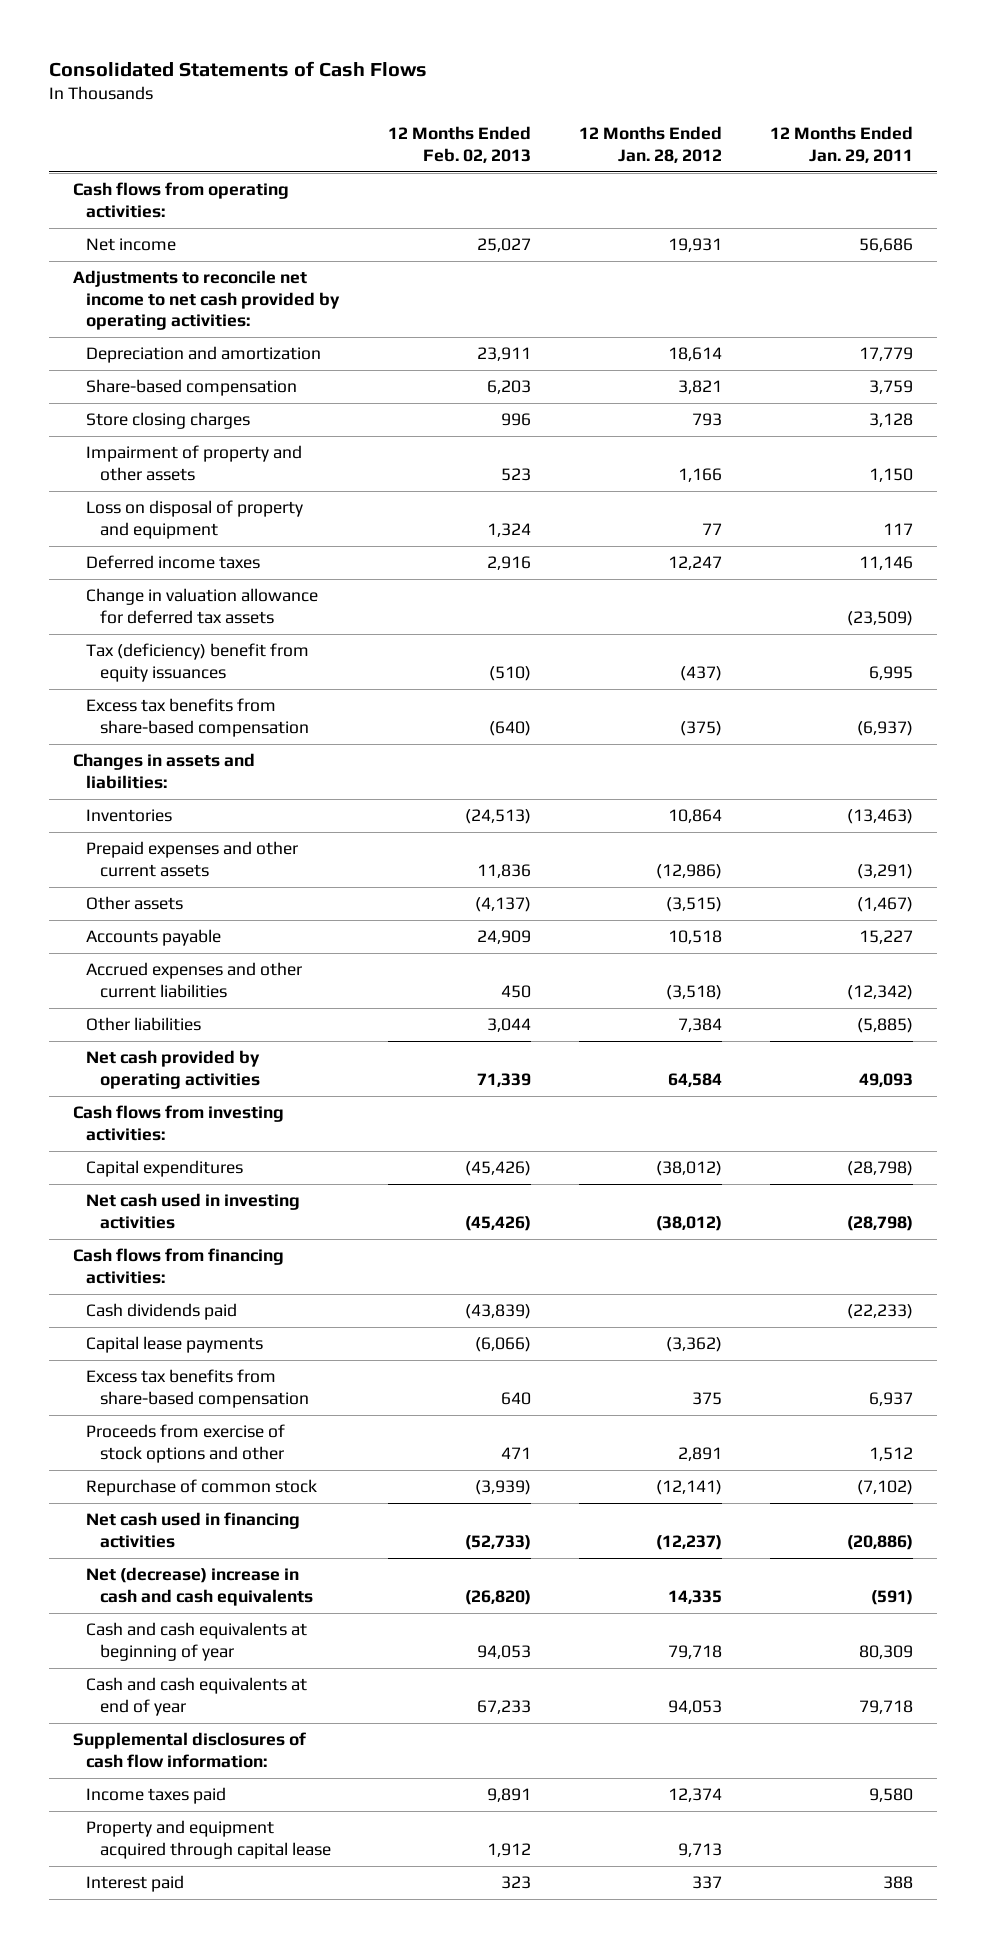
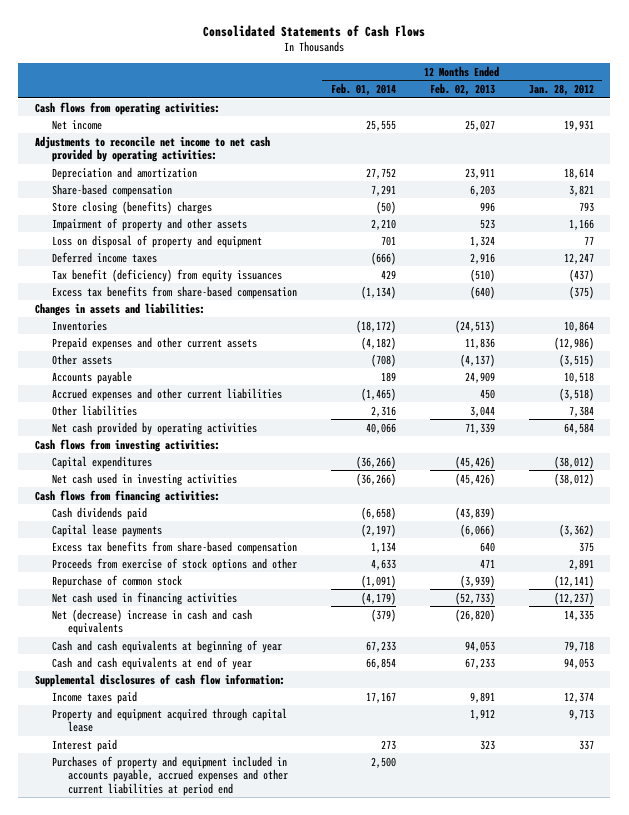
- | 12 Months Ended Feb. 02, 2013 | 12 Months Ended Jan. 28, 2012 | 12 Months Ended Jan. 29, 2011
+ | 12 Months Ended Feb. 01, 2014 | 12 Months Ended Feb. 02, 2013 | 12 Months Ended Jan. 28, 2012
- Store closing charges | 996 | 793 | 3,128
+ Store closing (benefits) charges | (50) | 996 | 793
- Change in valuation allowance for deferred tax assets | | | (23,509)
- Tax (deficiency) benefit from equity issuances | (510) | (437) | 6,995
+ Tax benefit (deficiency) from equity issuances | 429 | (510) | (437)
+ Purchases of property and equipment included in accounts payable, accrued expenses and other current liabilities at period end | 2,500 | |

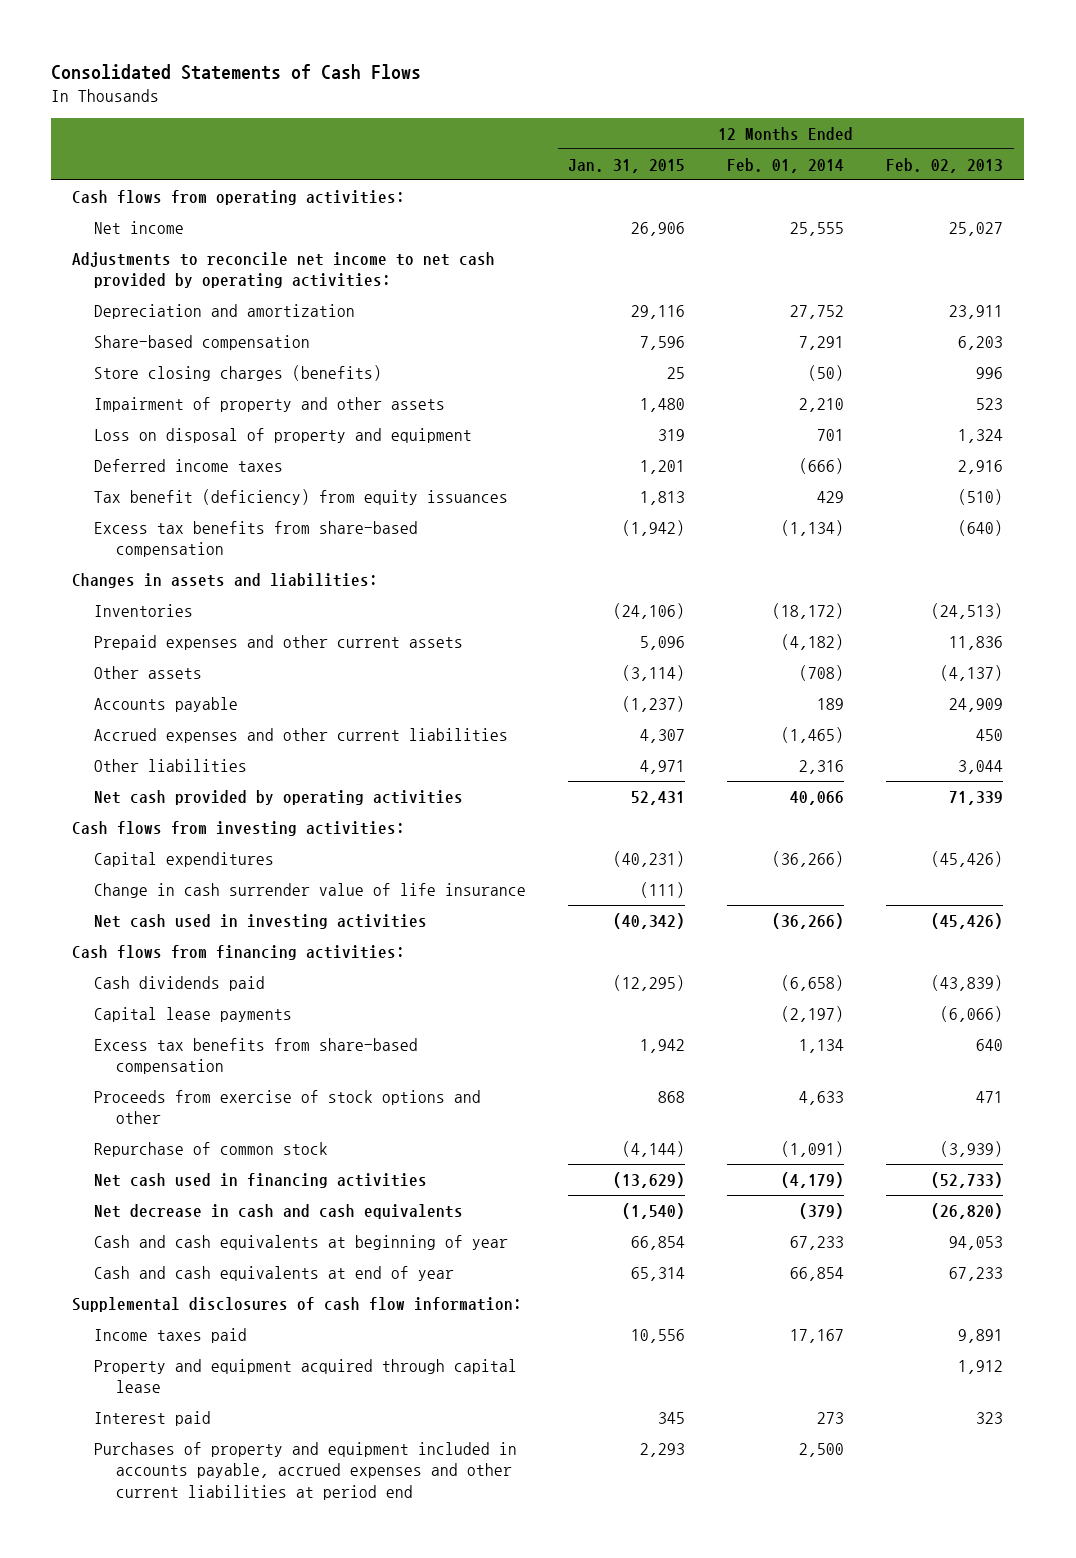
- | 12 Months Ended Feb. 01, 2014 | 12 Months Ended Feb. 02, 2013 | 12 Months Ended Jan. 28, 2012
+ | 12 Months Ended Jan. 31, 2015 | 12 Months Ended Feb. 01, 2014 | 12 Months Ended Feb. 02, 2013
- Store closing (benefits) charges | (50) | 996 | 793
+ Store closing charges (benefits) | 25 | (50) | 996
+ Change in cash surrender value of life insurance | (111) | |
- Net (decrease) increase in cash and cash equivalents | (379) | (26,820) | 14,335
+ Net decrease in cash and cash equivalents | (1,540) | (379) | (26,820)

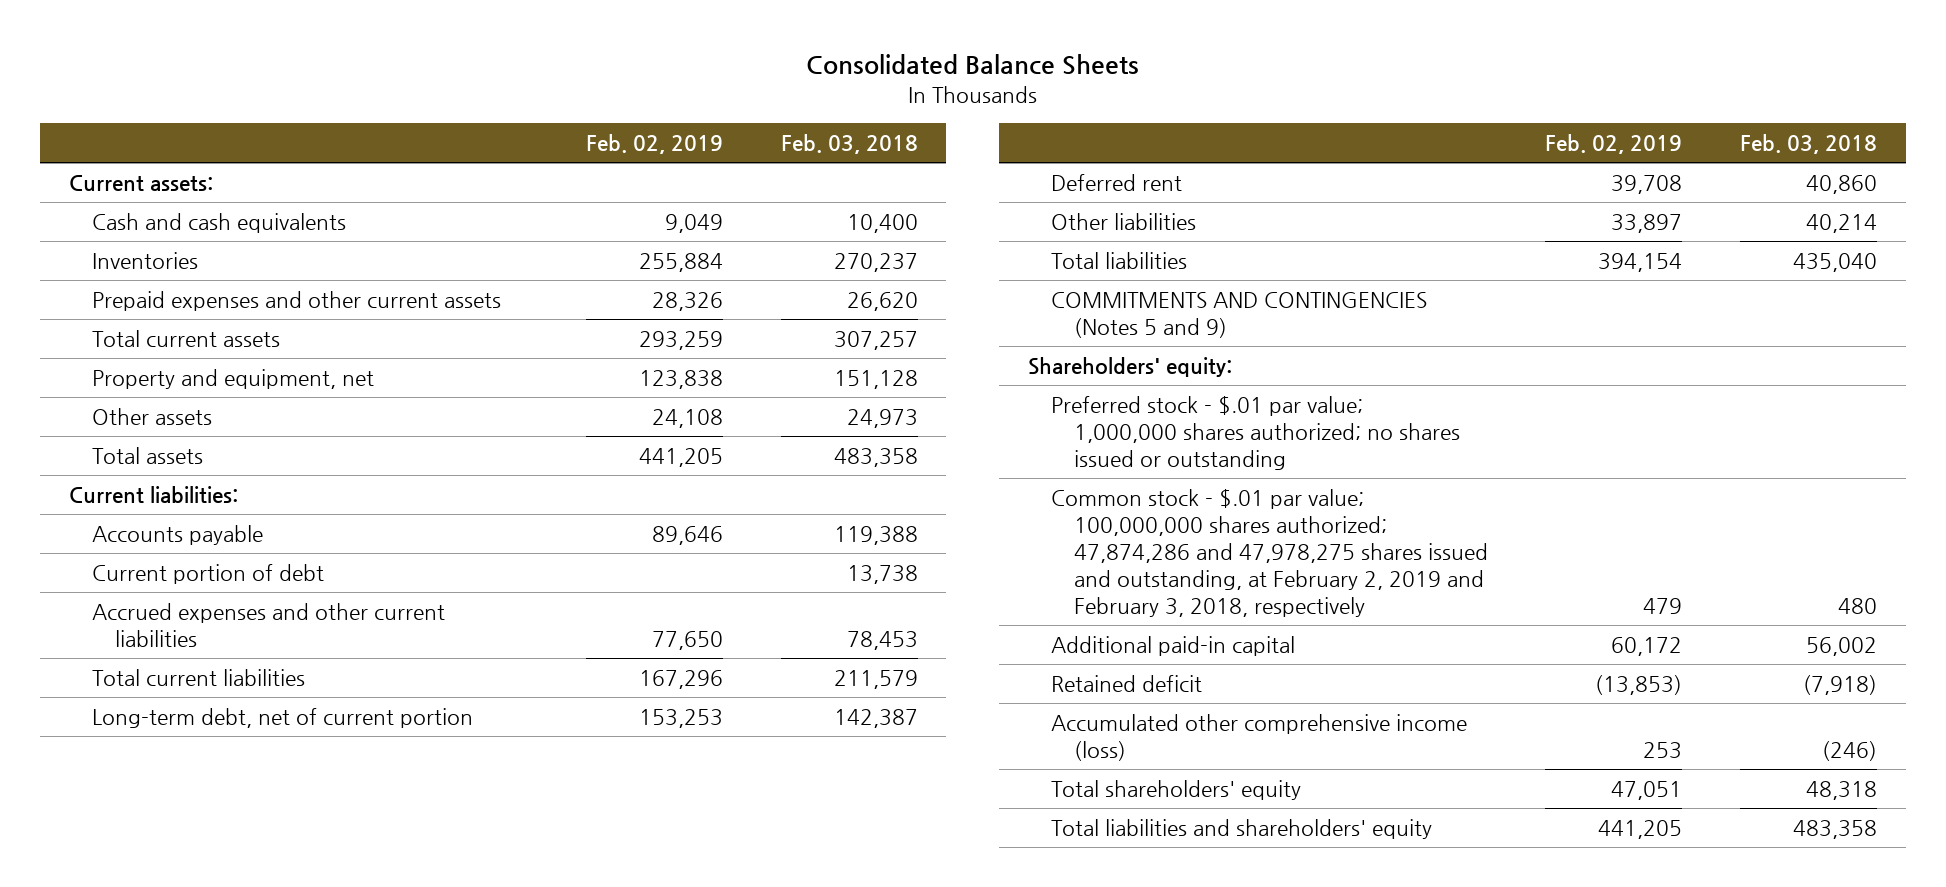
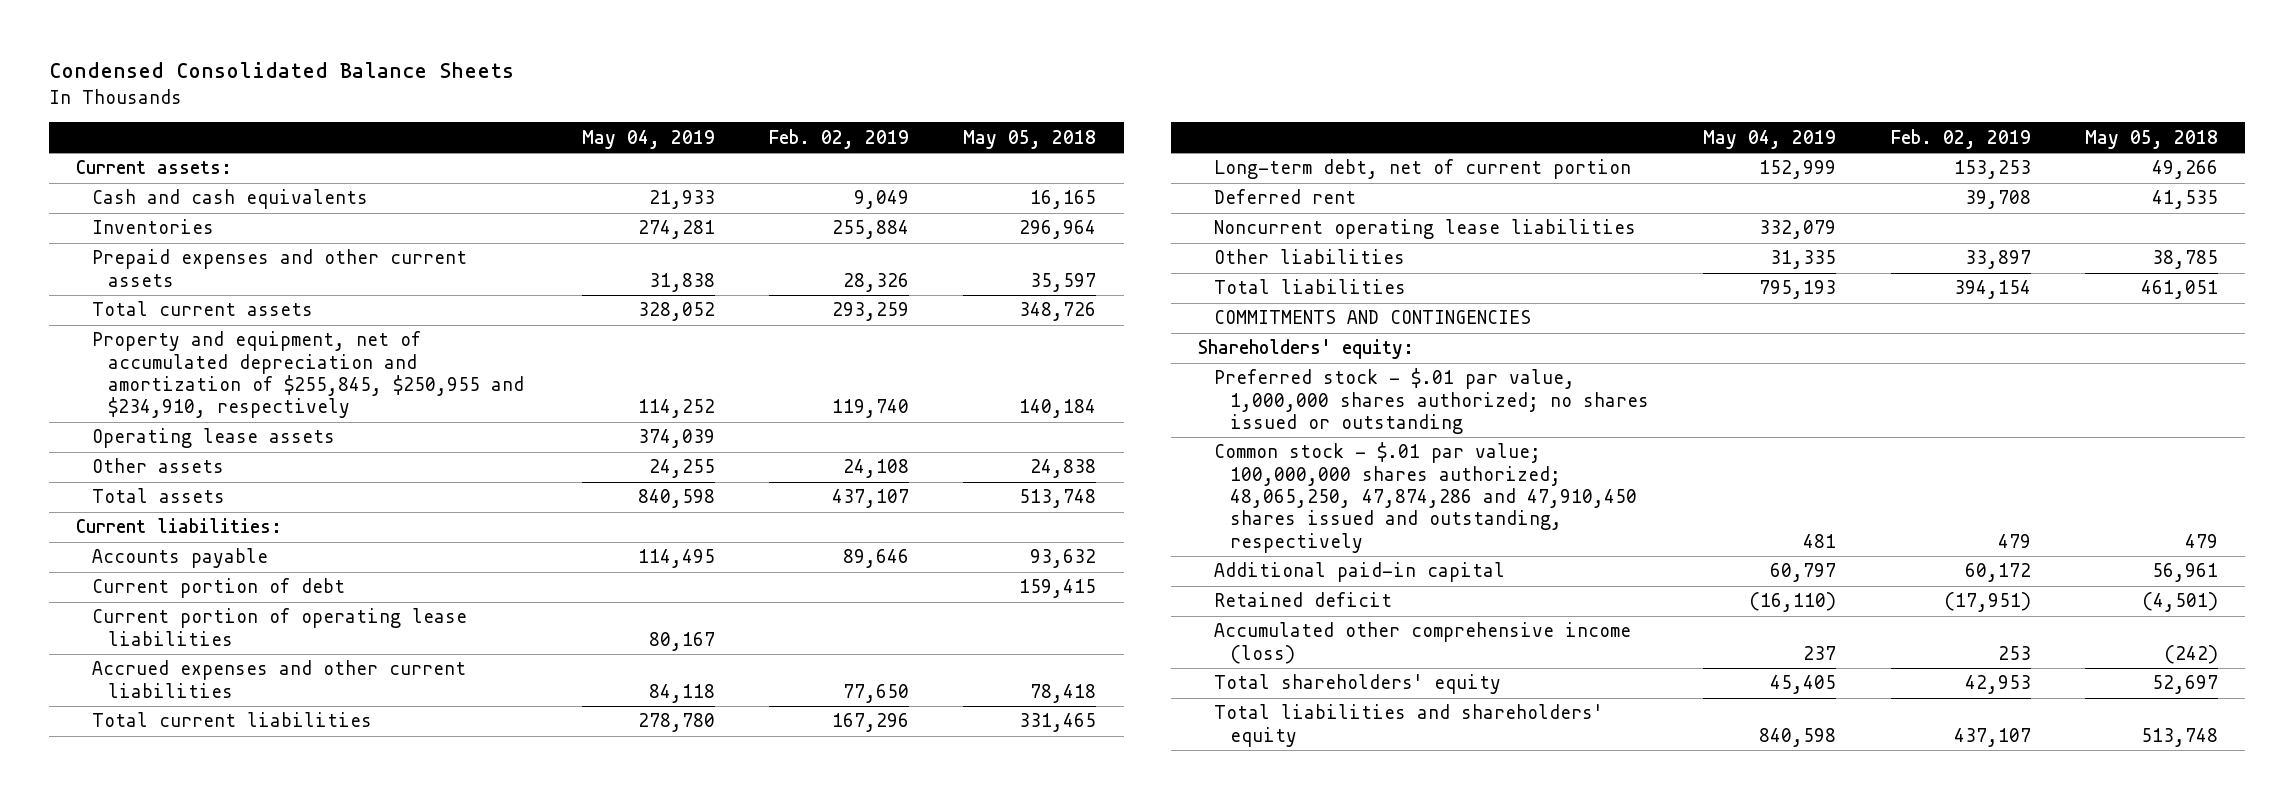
- Consolidated Balance Sheets
+ Condensed Consolidated Balance Sheets
- | Feb. 02, 2019 | Feb. 03, 2018
+ | May 04, 2019 | Feb. 02, 2019 | May 05, 2018
- Property and equipment, net | 123,838 | 151,128
+ Property and equipment, net of accumulated depreciation and amortization of $255,845, $250,955 and $234,910, respectively | 114,252 | 119,740 | 140,184
+ Operating lease assets | 374,039 | |
- Total assets | 441,205 | 483,358
+ Total assets | 840,598 | 437,107 | 513,748
+ Current portion of operating lease liabilities | 80,167 | |
+ Noncurrent operating lease liabilities | 332,079 | |
- COMMITMENTS AND CONTINGENCIES (Notes 5 and 9)
+ COMMITMENTS AND CONTINGENCIES
- Preferred stock - $.01 par value; 1,000,000 shares authorized; no shares issued or outstanding
- Common stock - $.01 par value; 100,000,000 shares authorized; 47,874,286 and 47,978,275 shares issued and outstanding, at February 2, 2019 and February 3, 2018, respectively | 479 | 480
+ Preferred stock - $.01 par value, 1,000,000 shares authorized; no shares issued or outstanding
+ Common stock - $.01 par value; 100,000,000 shares authorized; 48,065,250, 47,874,286 and 47,910,450 shares issued and outstanding, respectively | 481 | 479 | 479
- Retained deficit | (13,853) | (7,918)
+ Retained deficit | (16,110) | (17,951) | (4,501)
- Total shareholders' equity | 47,051 | 48,318
- Total liabilities and shareholders' equity | 441,205 | 483,358
+ Total shareholders' equity | 45,405 | 42,953 | 52,697
+ Total liabilities and shareholders' equity | 840,598 | 437,107 | 513,748

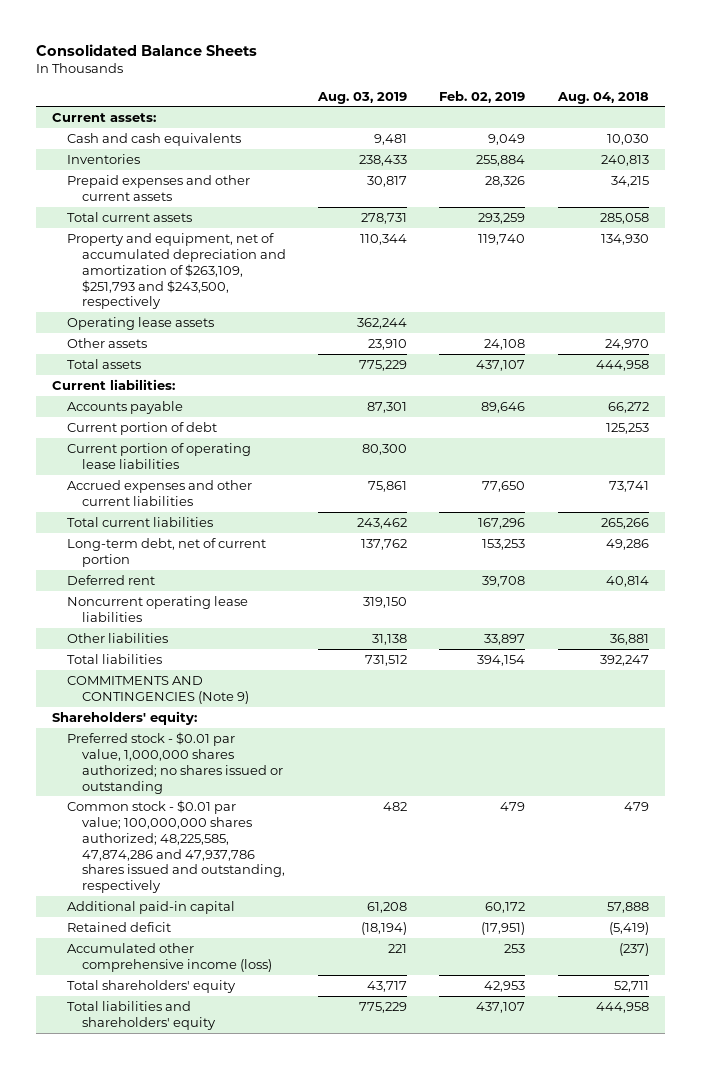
- Condensed Consolidated Balance Sheets
+ Consolidated Balance Sheets
- | May 04, 2019 | Feb. 02, 2019 | May 05, 2018
+ | Aug. 03, 2019 | Feb. 02, 2019 | Aug. 04, 2018
- Property and equipment, net of accumulated depreciation and amortization of $255,845, $250,955 and $234,910, respectively | 114,252 | 119,740 | 140,184
+ Property and equipment, net of accumulated depreciation and amortization of $263,109, $251,793 and $243,500, respectively | 110,344 | 119,740 | 134,930
- COMMITMENTS AND CONTINGENCIES
+ COMMITMENTS AND CONTINGENCIES (Note 9)
- Preferred stock - $.01 par value, 1,000,000 shares authorized; no shares issued or outstanding
- Common stock - $.01 par value; 100,000,000 shares authorized; 48,065,250, 47,874,286 and 47,910,450 shares issued and outstanding, respectively | 481 | 479 | 479
+ Preferred stock - $0.01 par value, 1,000,000 shares authorized; no shares issued or outstanding
+ Common stock - $0.01 par value; 100,000,000 shares authorized; 48,225,585, 47,874,286 and 47,937,786 shares issued and outstanding, respectively | 482 | 479 | 479

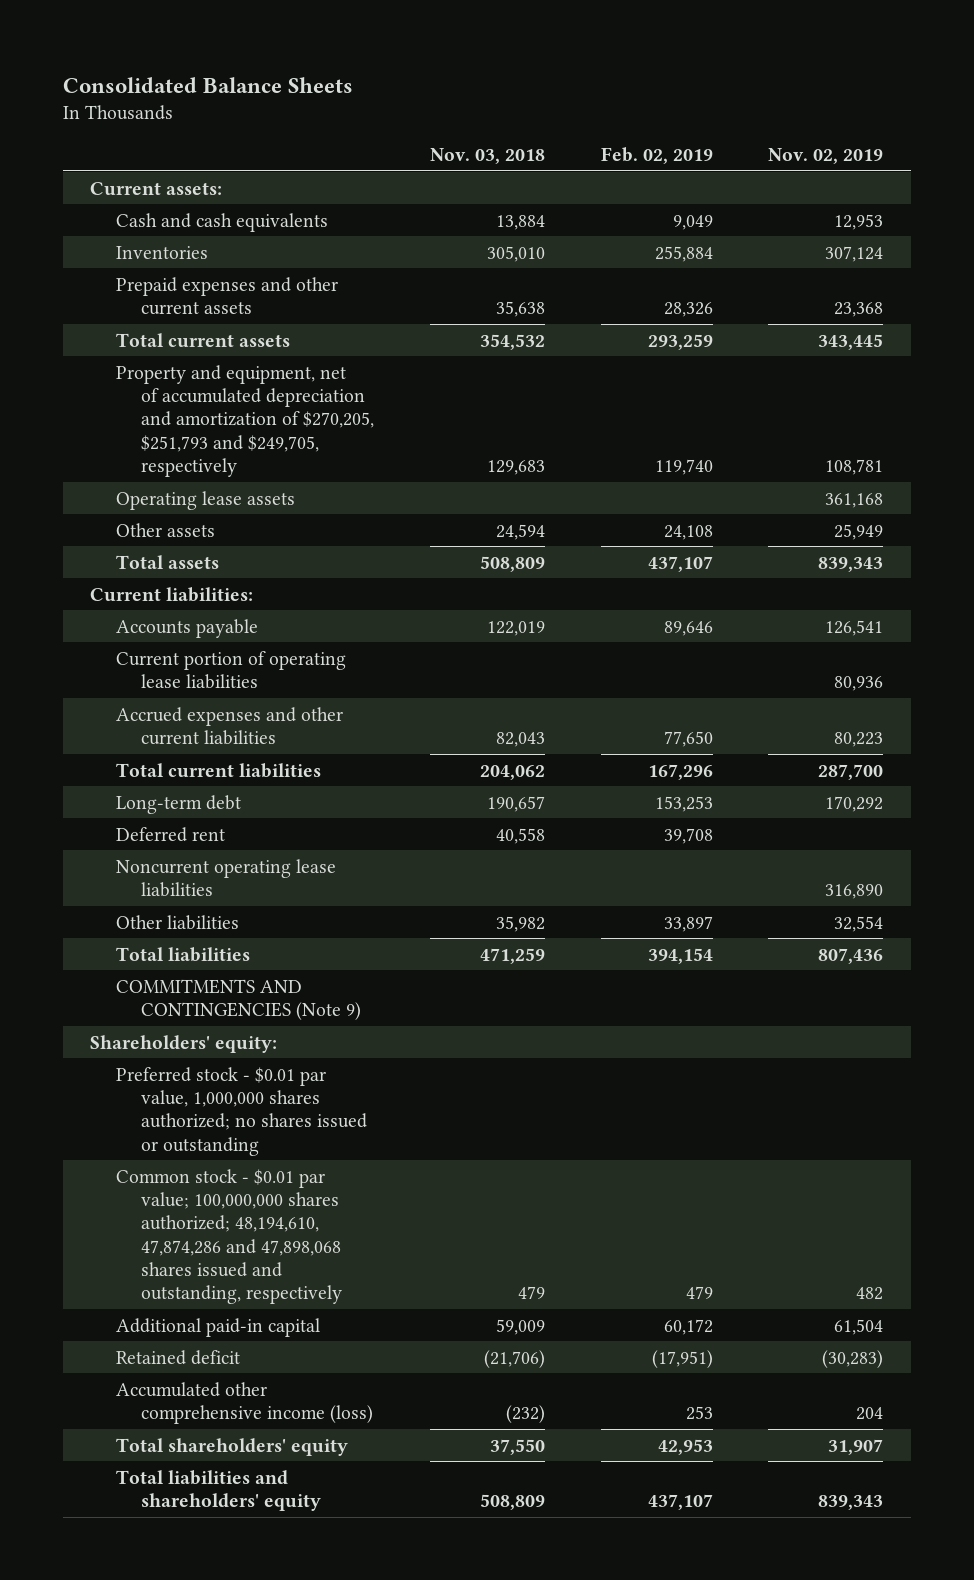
- | Aug. 03, 2019 | Feb. 02, 2019 | Aug. 04, 2018
+ | Nov. 03, 2018 | Feb. 02, 2019 | Nov. 02, 2019
- Property and equipment, net of accumulated depreciation and amortization of $263,109, $251,793 and $243,500, respectively | 110,344 | 119,740 | 134,930
+ Property and equipment, net of accumulated depreciation and amortization of $270,205, $251,793 and $249,705, respectively | 129,683 | 119,740 | 108,781
- Current portion of debt | | | 125,253
- Long-term debt, net of current portion | 137,762 | 153,253 | 49,286
+ Long-term debt | 190,657 | 153,253 | 170,292
- Common stock - $0.01 par value; 100,000,000 shares authorized; 48,225,585, 47,874,286 and 47,937,786 shares issued and outstanding, respectively | 482 | 479 | 479
+ Common stock - $0.01 par value; 100,000,000 shares authorized; 48,194,610, 47,874,286 and 47,898,068 shares issued and outstanding, respectively | 479 | 479 | 482

